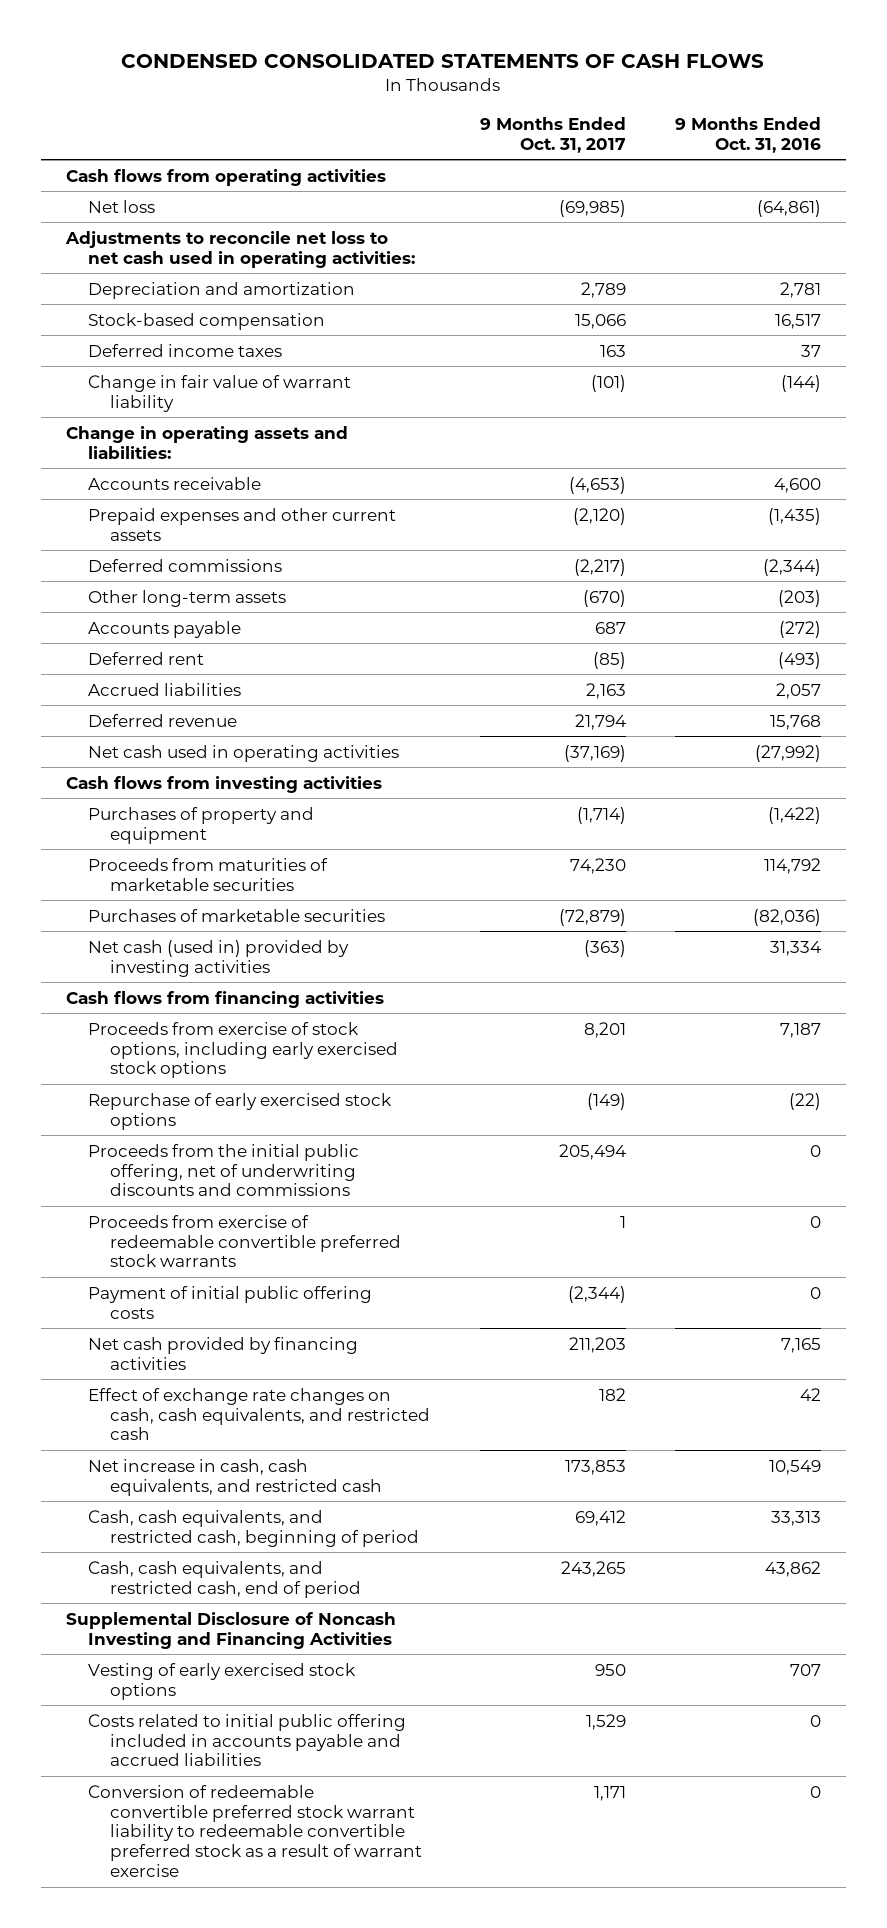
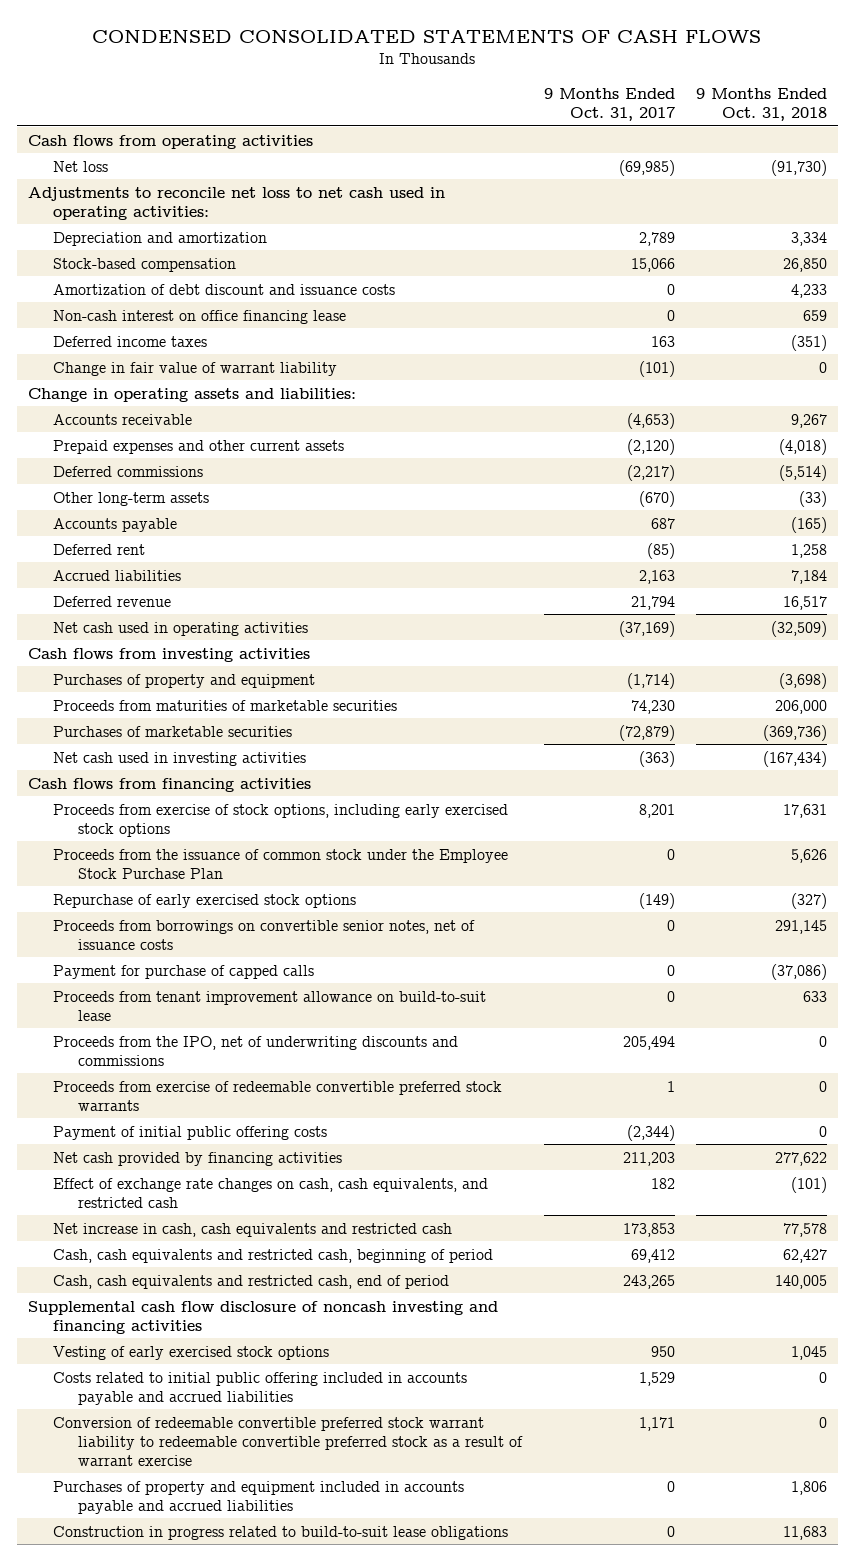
- | 9 Months Ended Oct. 31, 2017 | 9 Months Ended Oct. 31, 2016
+ | 9 Months Ended Oct. 31, 2017 | 9 Months Ended Oct. 31, 2018
+ Amortization of debt discount and issuance costs | 0 | 4,233
+ Non-cash interest on office financing lease | 0 | 659
- Net cash (used in) provided by investing activities | (363) | 31,334
+ Net cash used in investing activities | (363) | (167,434)
+ Proceeds from the issuance of common stock under the Employee Stock Purchase Plan | 0 | 5,626
- Proceeds from the initial public offering, net of underwriting discounts and commissions | 205,494 | 0
+ Proceeds from borrowings on convertible senior notes, net of issuance costs | 0 | 291,145
+ Payment for purchase of capped calls | 0 | (37,086)
+ Proceeds from tenant improvement allowance on build-to-suit lease | 0 | 633
+ Proceeds from the IPO, net of underwriting discounts and commissions | 205,494 | 0
- Net increase in cash, cash equivalents, and restricted cash | 173,853 | 10,549
- Cash, cash equivalents, and restricted cash, beginning of period | 69,412 | 33,313
- Cash, cash equivalents, and restricted cash, end of period | 243,265 | 43,862
- Supplemental Disclosure of Noncash Investing and Financing Activities
+ Net increase in cash, cash equivalents and restricted cash | 173,853 | 77,578
+ Cash, cash equivalents and restricted cash, beginning of period | 69,412 | 62,427
+ Cash, cash equivalents and restricted cash, end of period | 243,265 | 140,005
+ Supplemental cash flow disclosure of noncash investing and financing activities
+ Purchases of property and equipment included in accounts payable and accrued liabilities | 0 | 1,806
+ Construction in progress related to build-to-suit lease obligations | 0 | 11,683

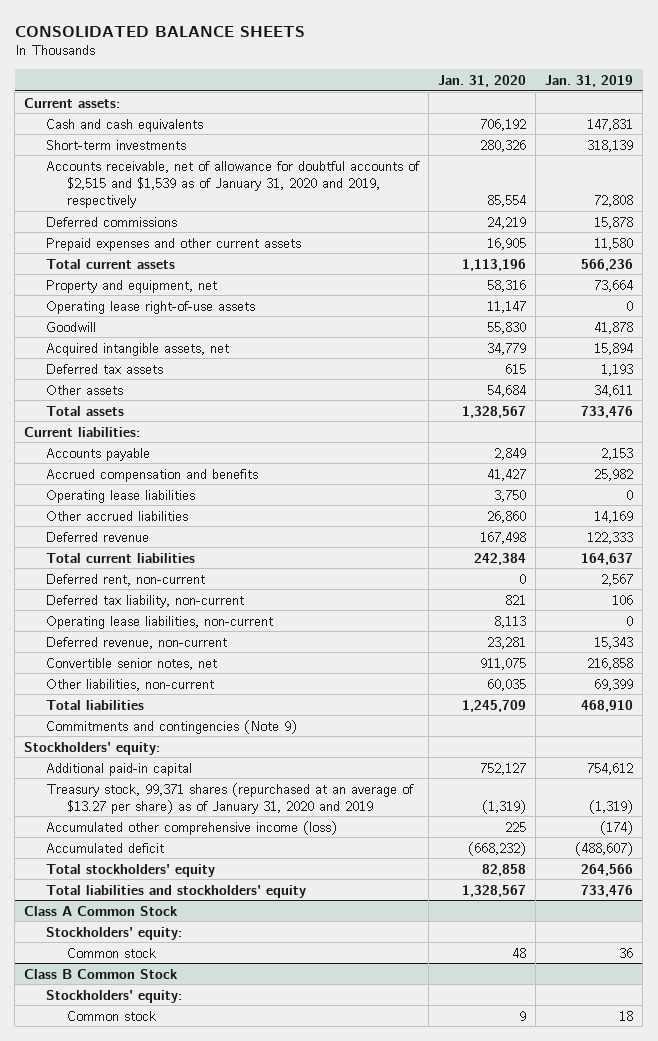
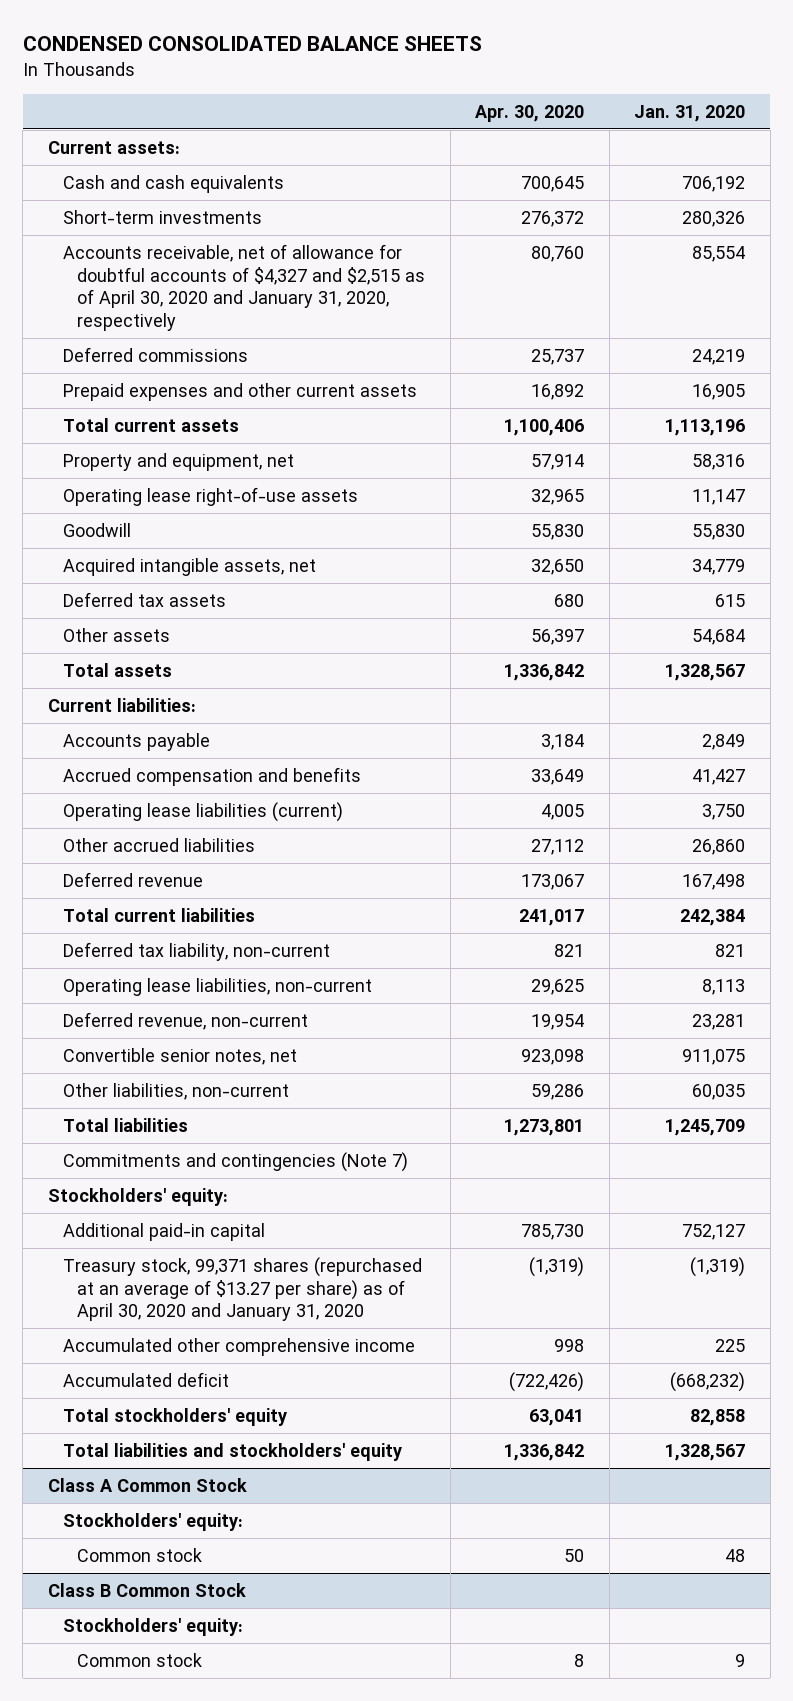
- CONSOLIDATED BALANCE SHEETS
+ CONDENSED CONSOLIDATED BALANCE SHEETS
- | Jan. 31, 2020 | Jan. 31, 2019
+ | Apr. 30, 2020 | Jan. 31, 2020
- Accounts receivable, net of allowance for doubtful accounts of $2,515 and $1,539 as of January 31, 2020 and 2019, respectively | 85,554 | 72,808
+ Accounts receivable, net of allowance for doubtful accounts of $4,327 and $2,515 as of April 30, 2020 and January 31, 2020, respectively | 80,760 | 85,554
- Operating lease liabilities | 3,750 | 0
+ Operating lease liabilities (current) | 4,005 | 3,750
- Deferred rent, non-current | 0 | 2,567
- Commitments and contingencies (Note 9)
+ Commitments and contingencies (Note 7)
- Treasury stock, 99,371 shares (repurchased at an average of $13.27 per share) as of January 31, 2020 and 2019 | (1,319) | (1,319)
- Accumulated other comprehensive income (loss) | 225 | (174)
+ Treasury stock, 99,371 shares (repurchased at an average of $13.27 per share) as of April 30, 2020 and January 31, 2020 | (1,319) | (1,319)
+ Accumulated other comprehensive income | 998 | 225

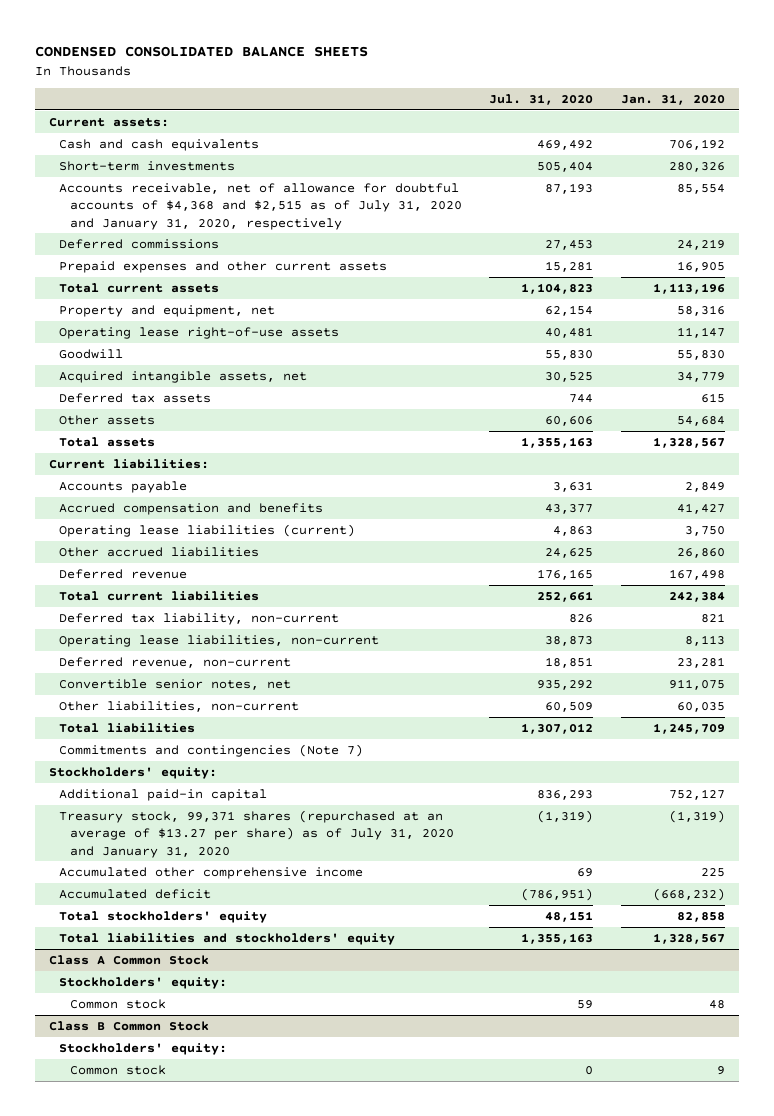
- | Apr. 30, 2020 | Jan. 31, 2020
+ | Jul. 31, 2020 | Jan. 31, 2020
- Accounts receivable, net of allowance for doubtful accounts of $4,327 and $2,515 as of April 30, 2020 and January 31, 2020, respectively | 80,760 | 85,554
+ Accounts receivable, net of allowance for doubtful accounts of $4,368 and $2,515 as of July 31, 2020 and January 31, 2020, respectively | 87,193 | 85,554
- Treasury stock, 99,371 shares (repurchased at an average of $13.27 per share) as of April 30, 2020 and January 31, 2020 | (1,319) | (1,319)
+ Treasury stock, 99,371 shares (repurchased at an average of $13.27 per share) as of July 31, 2020 and January 31, 2020 | (1,319) | (1,319)

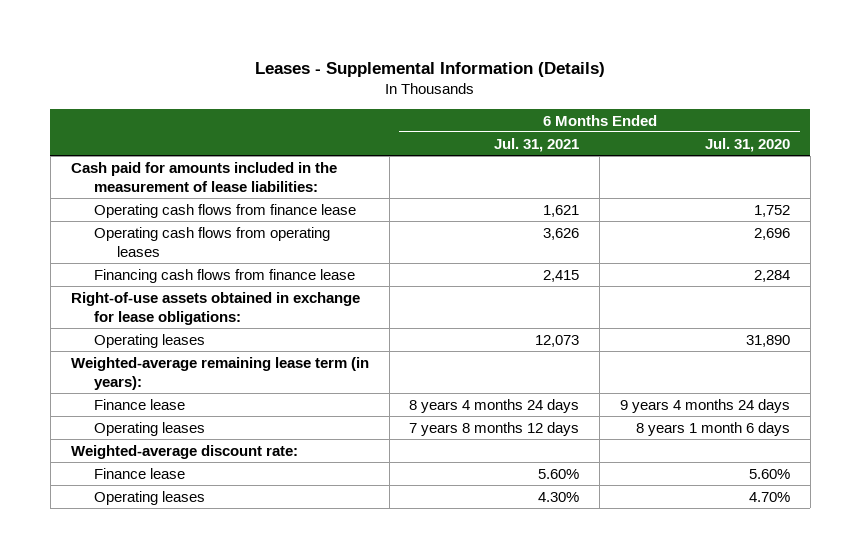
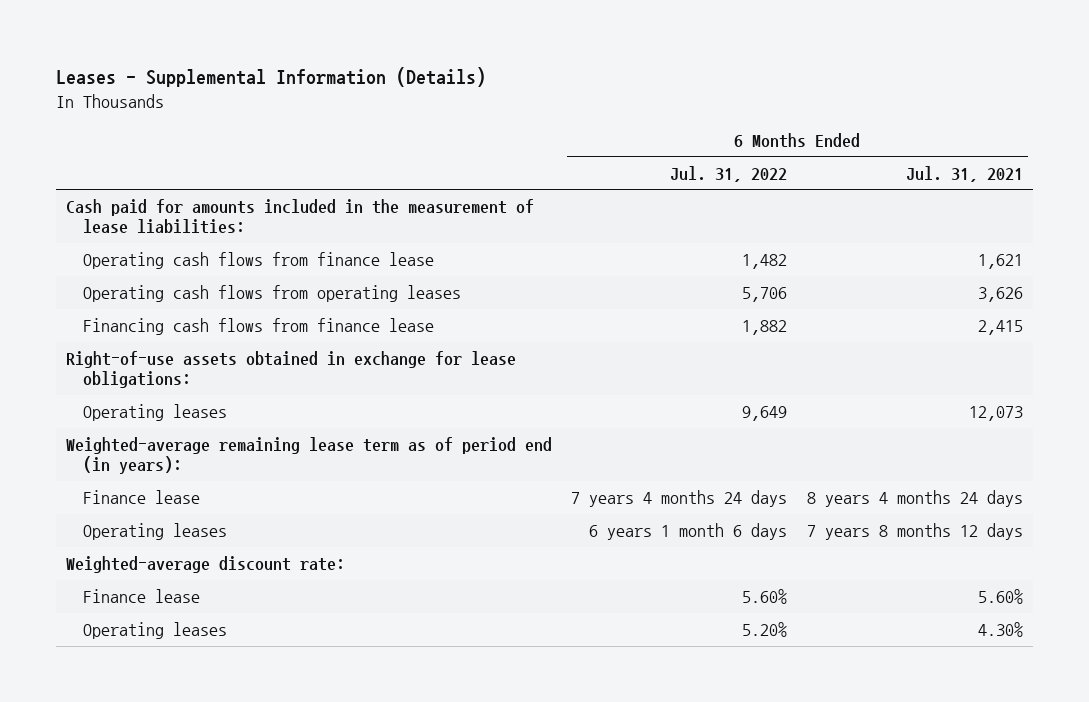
- | 6 Months Ended Jul. 31, 2021 | 6 Months Ended Jul. 31, 2020
+ | 6 Months Ended Jul. 31, 2022 | 6 Months Ended Jul. 31, 2021
- Weighted-average remaining lease term (in years):
+ Weighted-average remaining lease term as of period end (in years):

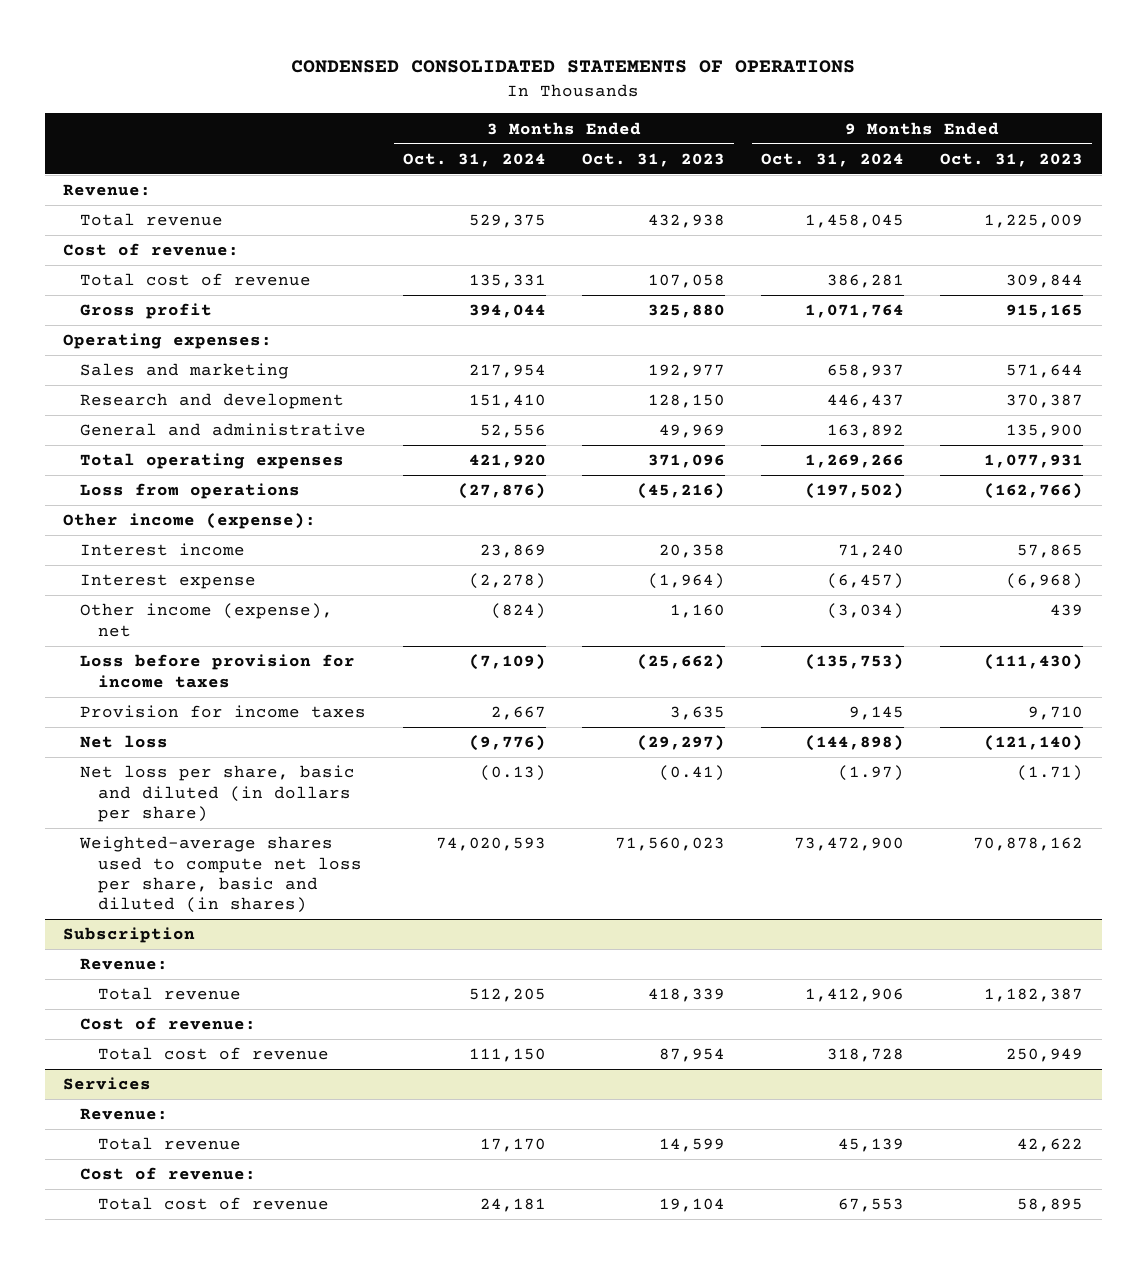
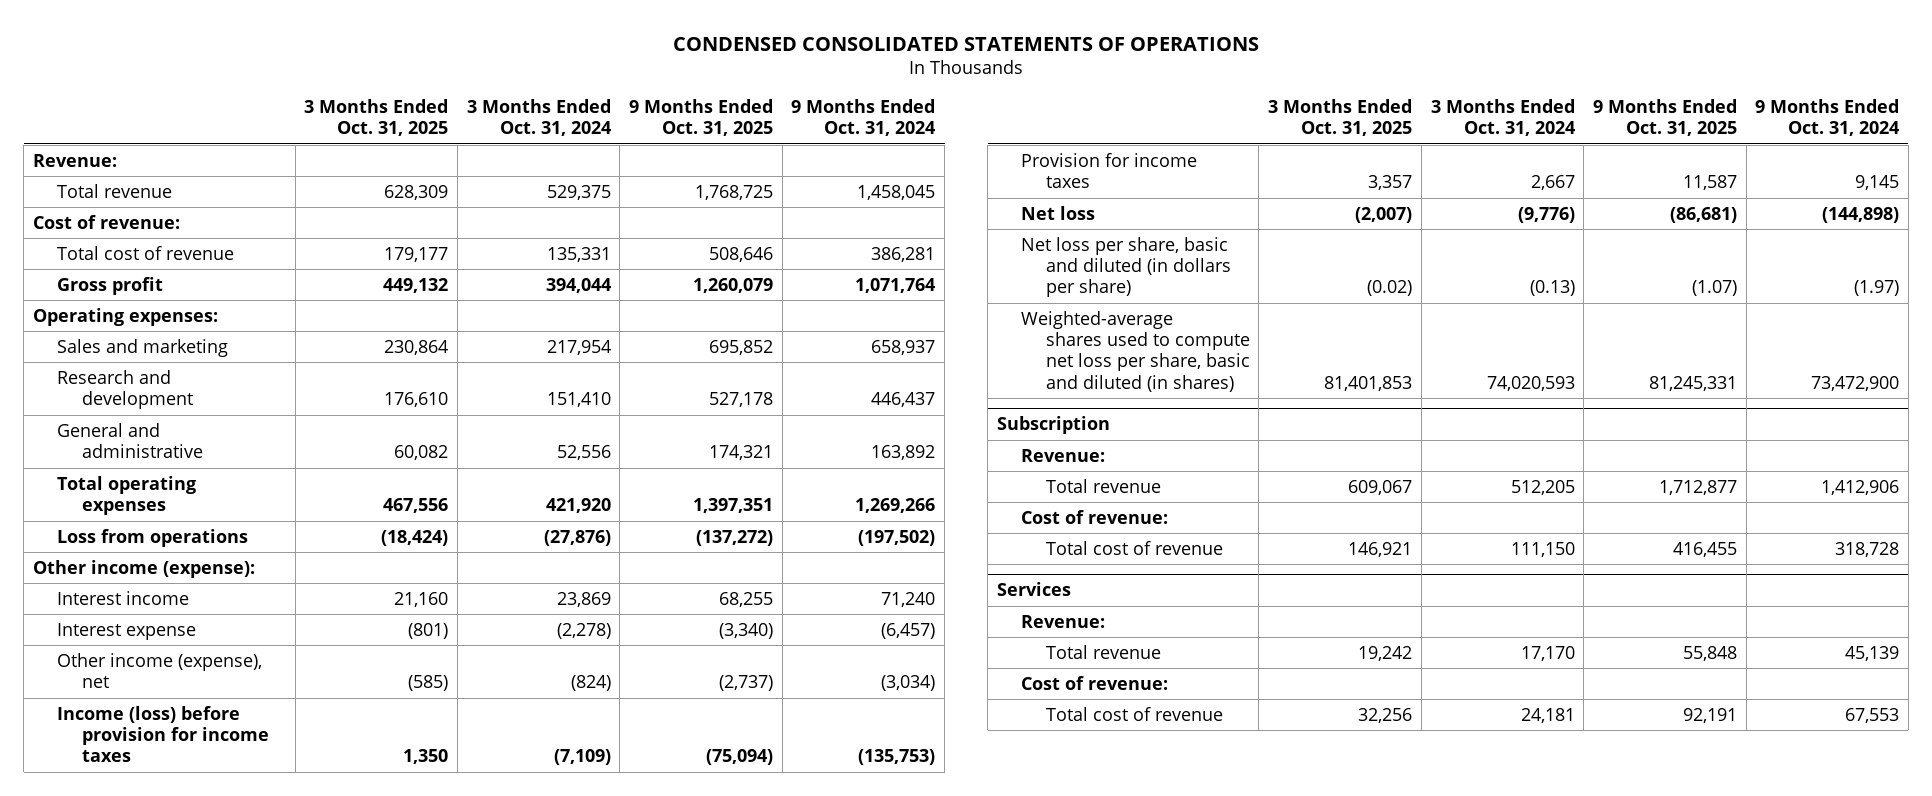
- | 3 Months Ended Oct. 31, 2024 | 3 Months Ended Oct. 31, 2023 | 9 Months Ended Oct. 31, 2024 | 9 Months Ended Oct. 31, 2023
+ | 3 Months Ended Oct. 31, 2025 | 3 Months Ended Oct. 31, 2024 | 9 Months Ended Oct. 31, 2025 | 9 Months Ended Oct. 31, 2024
- Loss before provision for income taxes | (7,109) | (25,662) | (135,753) | (111,430)
+ Income (loss) before provision for income taxes | 1,350 | (7,109) | (75,094) | (135,753)

